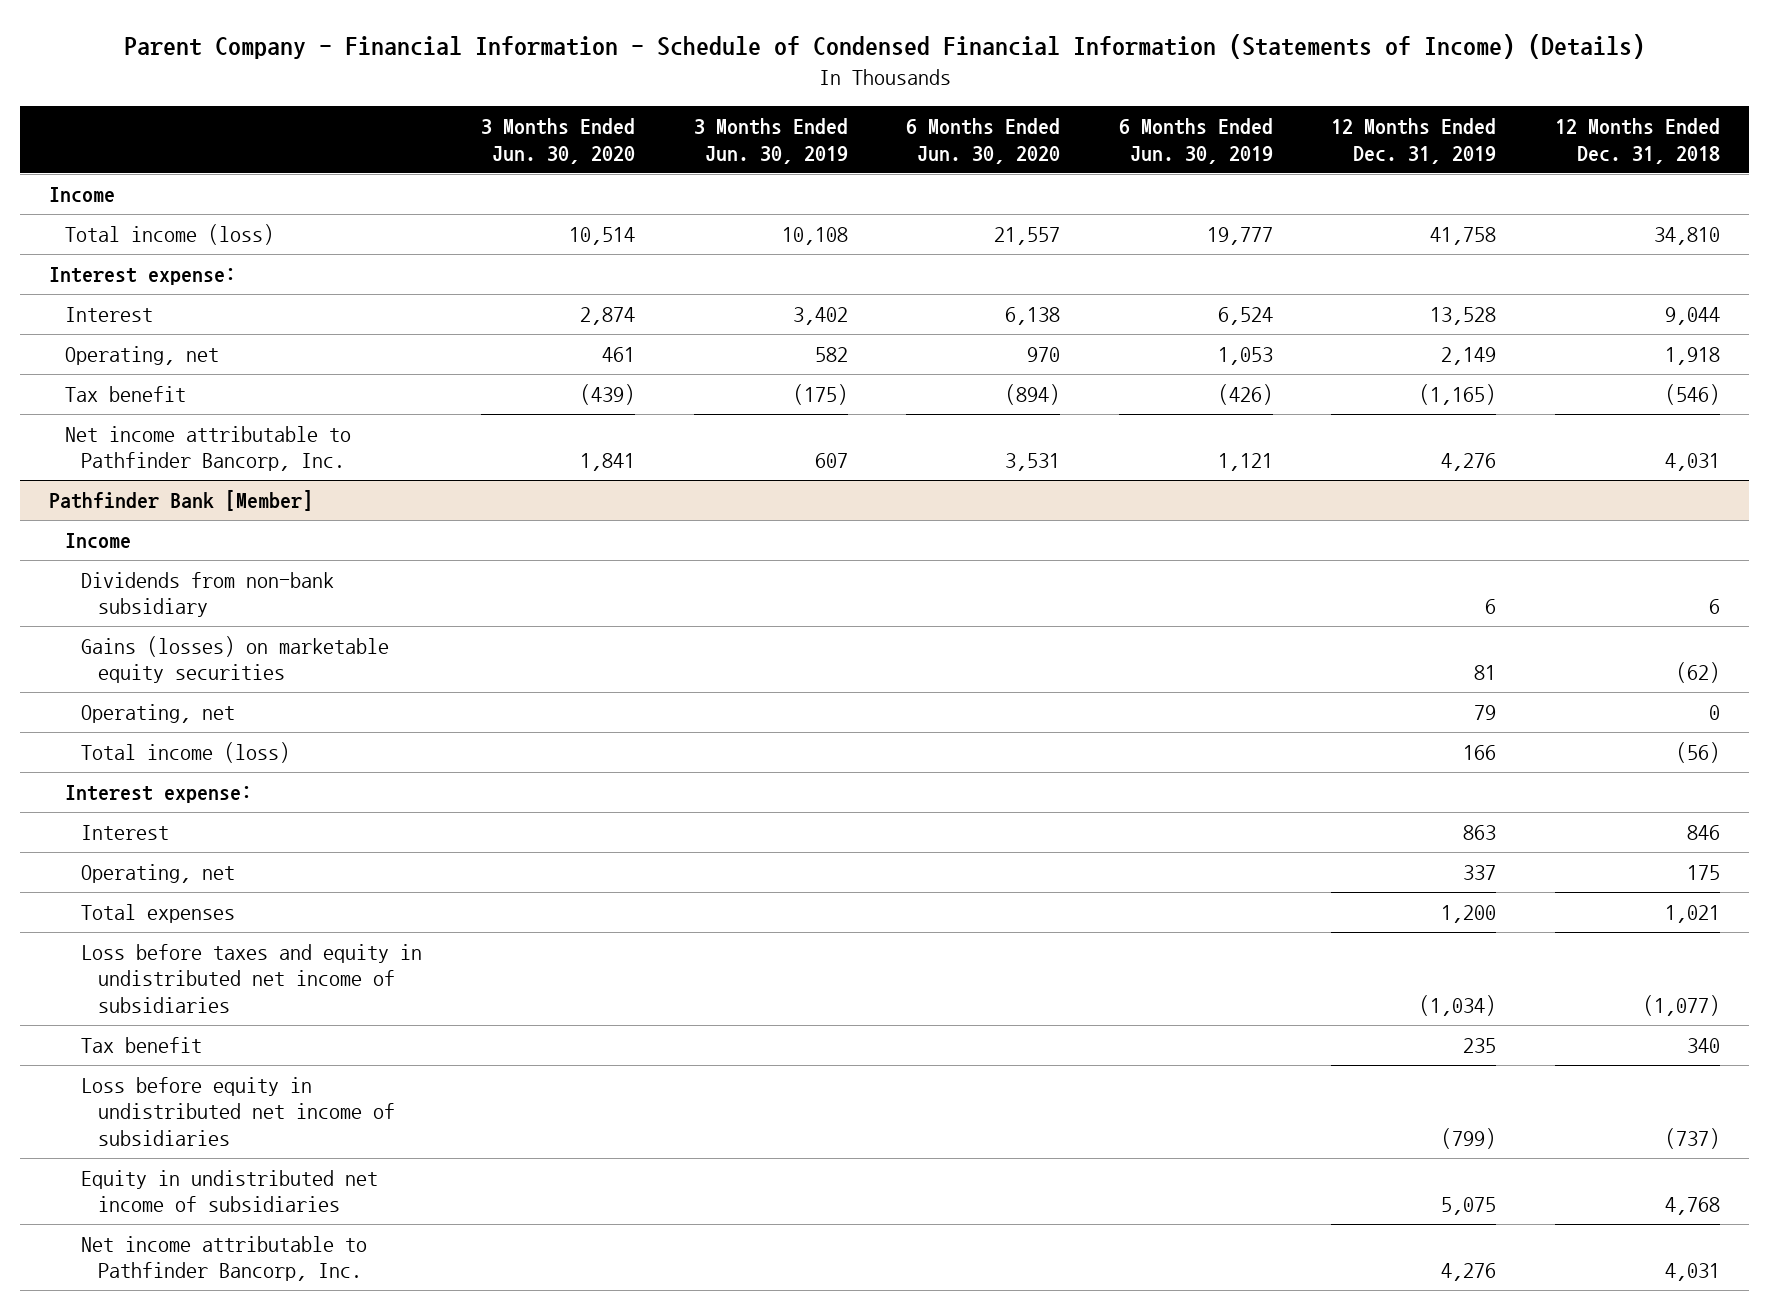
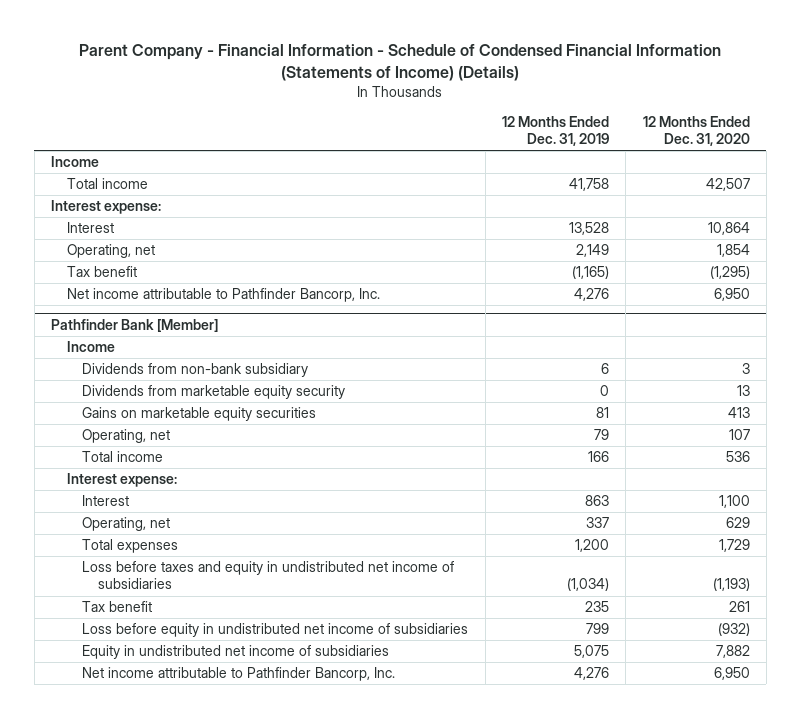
- | 3 Months Ended Jun. 30, 2020 | 3 Months Ended Jun. 30, 2019 | 6 Months Ended Jun. 30, 2020 | 6 Months Ended Jun. 30, 2019 | 12 Months Ended Dec. 31, 2019 | 12 Months Ended Dec. 31, 2018
+ | 12 Months Ended Dec. 31, 2019 | 12 Months Ended Dec. 31, 2020
- Total income (loss) | 10,514 | 10,108 | 21,557 | 19,777 | 41,758 | 34,810
+ Total income | 41,758 | 42,507
@ Pathfinder Bank [Member]
- Gains (losses) on marketable equity securities | | | | | 81 | (62)
+ Dividends from marketable equity security | 0 | 13
+ Gains on marketable equity securities | 81 | 413
- Total income (loss) | | | | | 166 | (56)
+ Total income | 166 | 536
- Loss before equity in undistributed net income of subsidiaries | | | | | (799) | (737)
+ Loss before equity in undistributed net income of subsidiaries | 799 | (932)

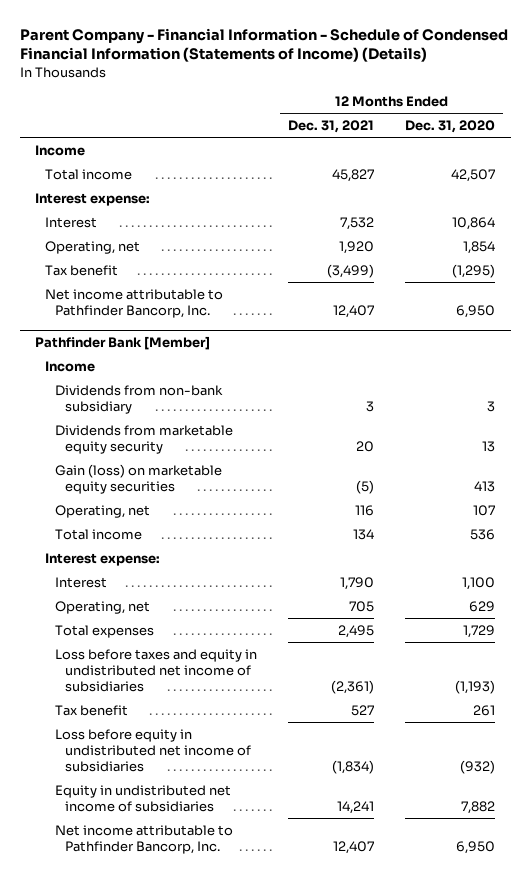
- | 12 Months Ended Dec. 31, 2019 | 12 Months Ended Dec. 31, 2020
+ | 12 Months Ended Dec. 31, 2021 | 12 Months Ended Dec. 31, 2020
@ Pathfinder Bank [Member]
- Gains on marketable equity securities | 81 | 413
+ Gain (loss) on marketable equity securities | (5) | 413

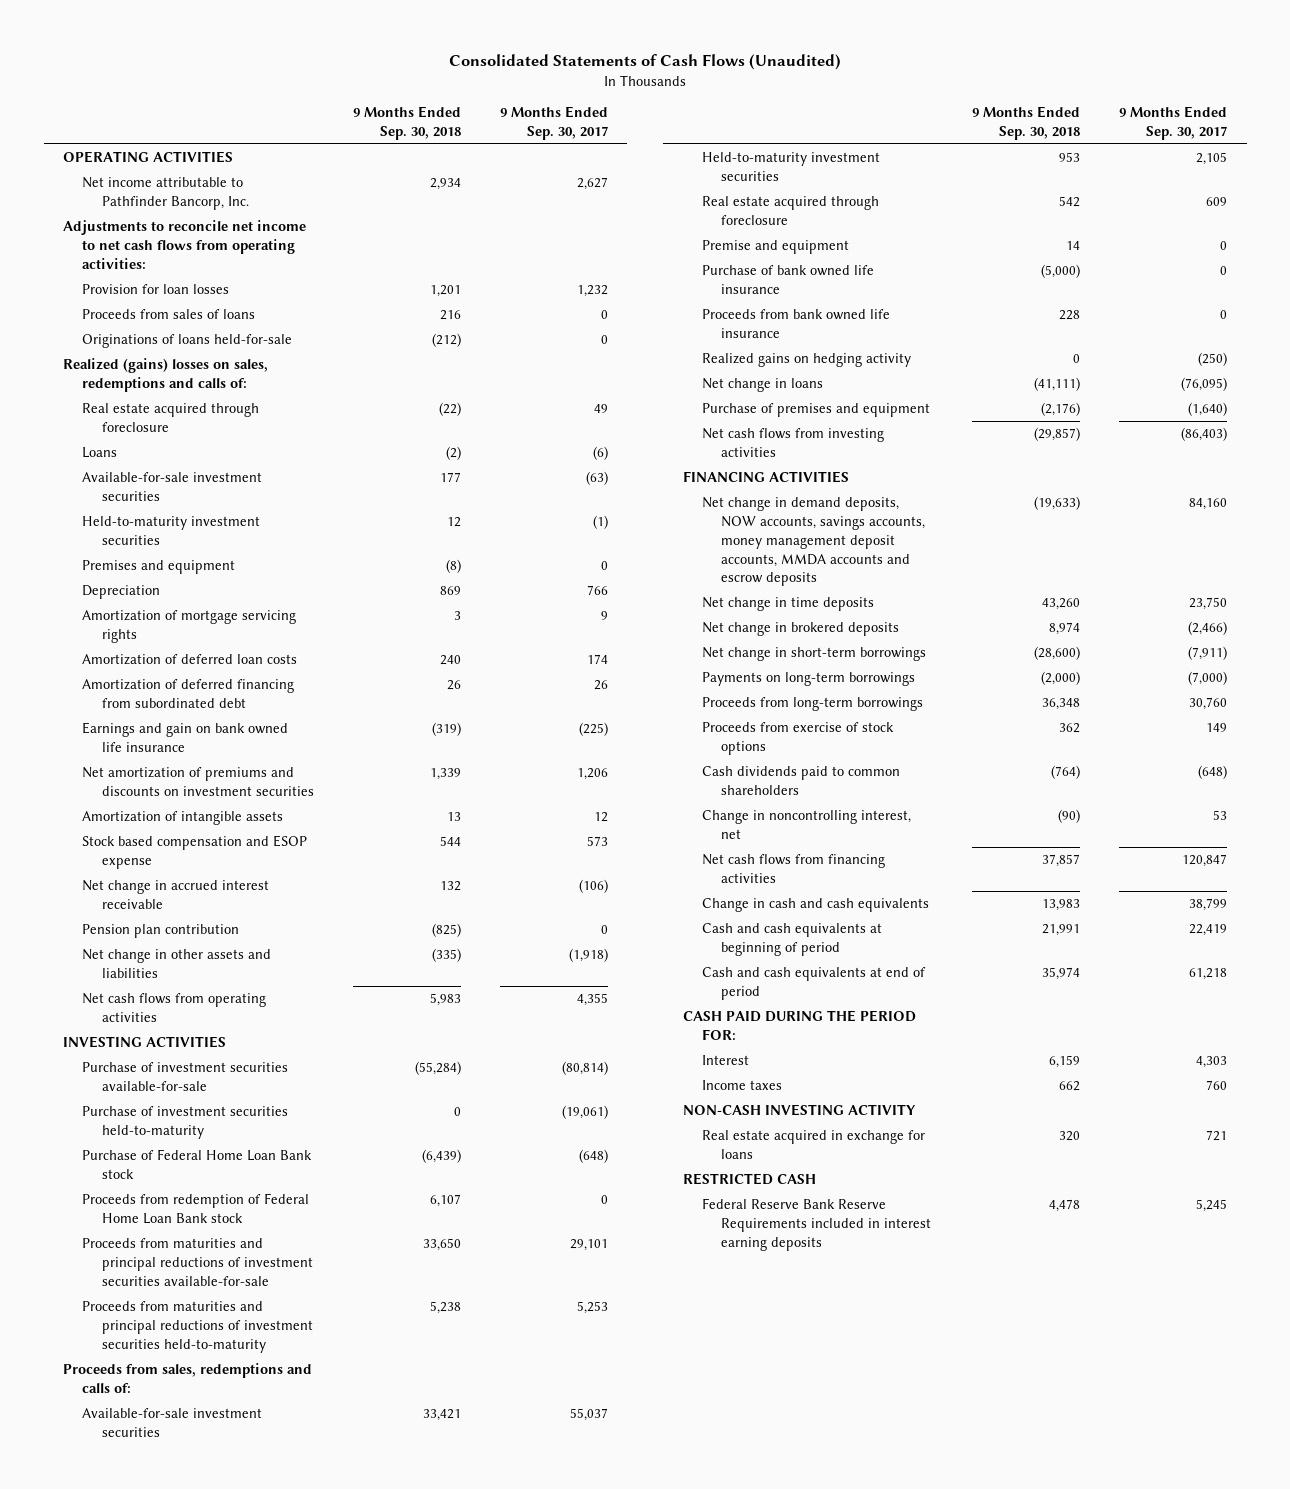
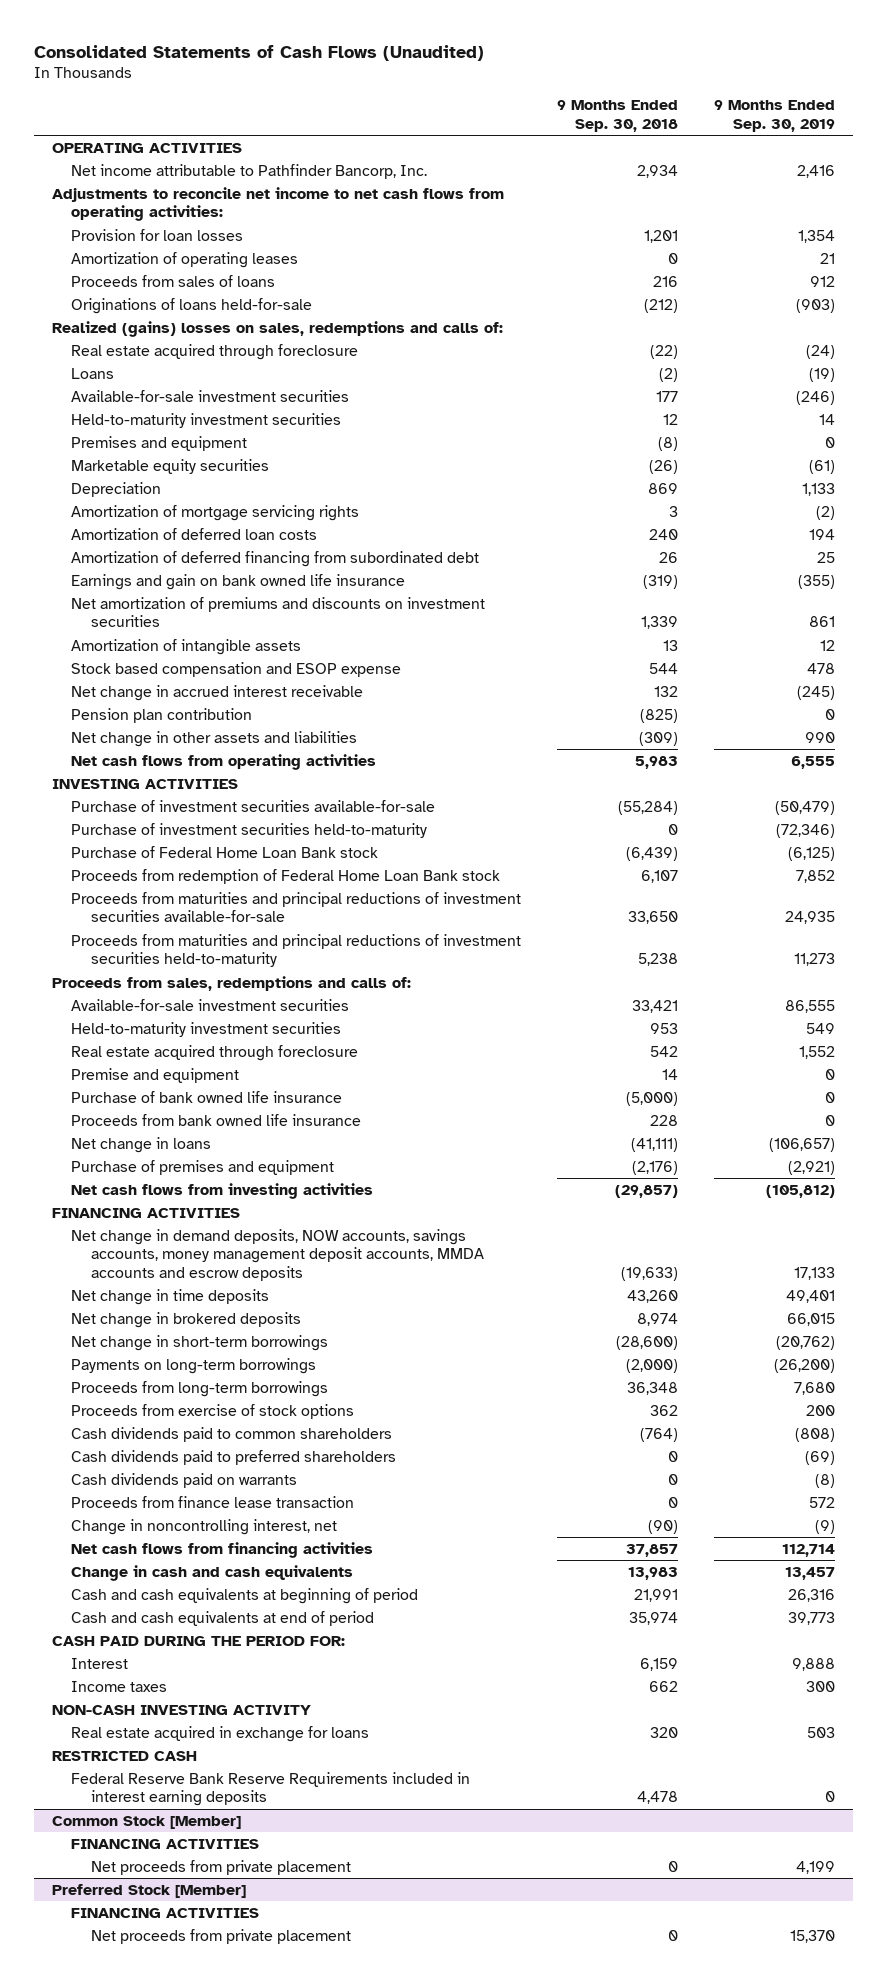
- | 9 Months Ended Sep. 30, 2018 | 9 Months Ended Sep. 30, 2017
+ | 9 Months Ended Sep. 30, 2018 | 9 Months Ended Sep. 30, 2019
+ Amortization of operating leases | 0 | 21
+ Marketable equity securities | (26) | (61)
- Net change in other assets and liabilities | (335) | (1,918)
+ Net change in other assets and liabilities | (309) | 990
- Realized gains on hedging activity | 0 | (250)
+ Cash dividends paid to preferred shareholders | 0 | (69)
+ Cash dividends paid on warrants | 0 | (8)
+ Proceeds from finance lease transaction | 0 | 572
+ Common Stock [Member]
+ FINANCING ACTIVITIES
+ Net proceeds from private placement | 0 | 4,199
+ Preferred Stock [Member]
+ FINANCING ACTIVITIES
+ Net proceeds from private placement | 0 | 15,370

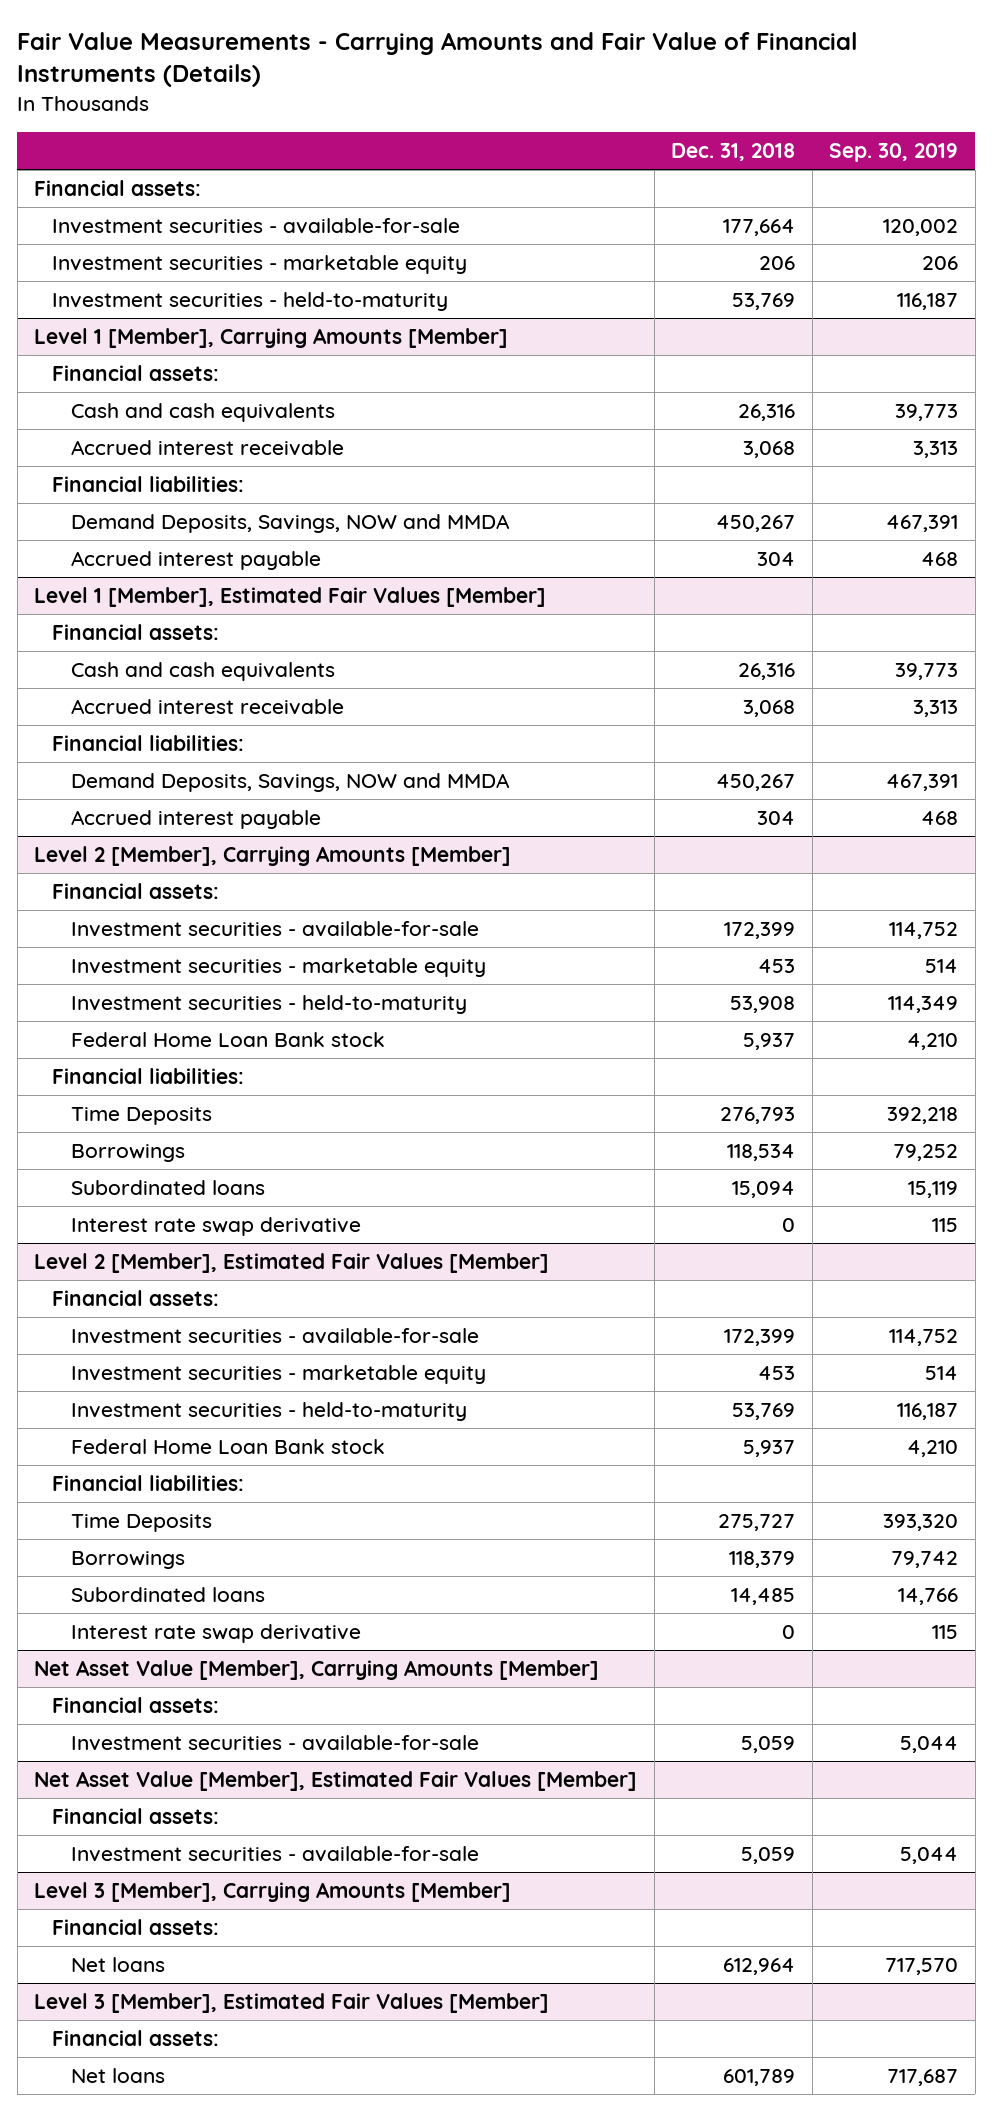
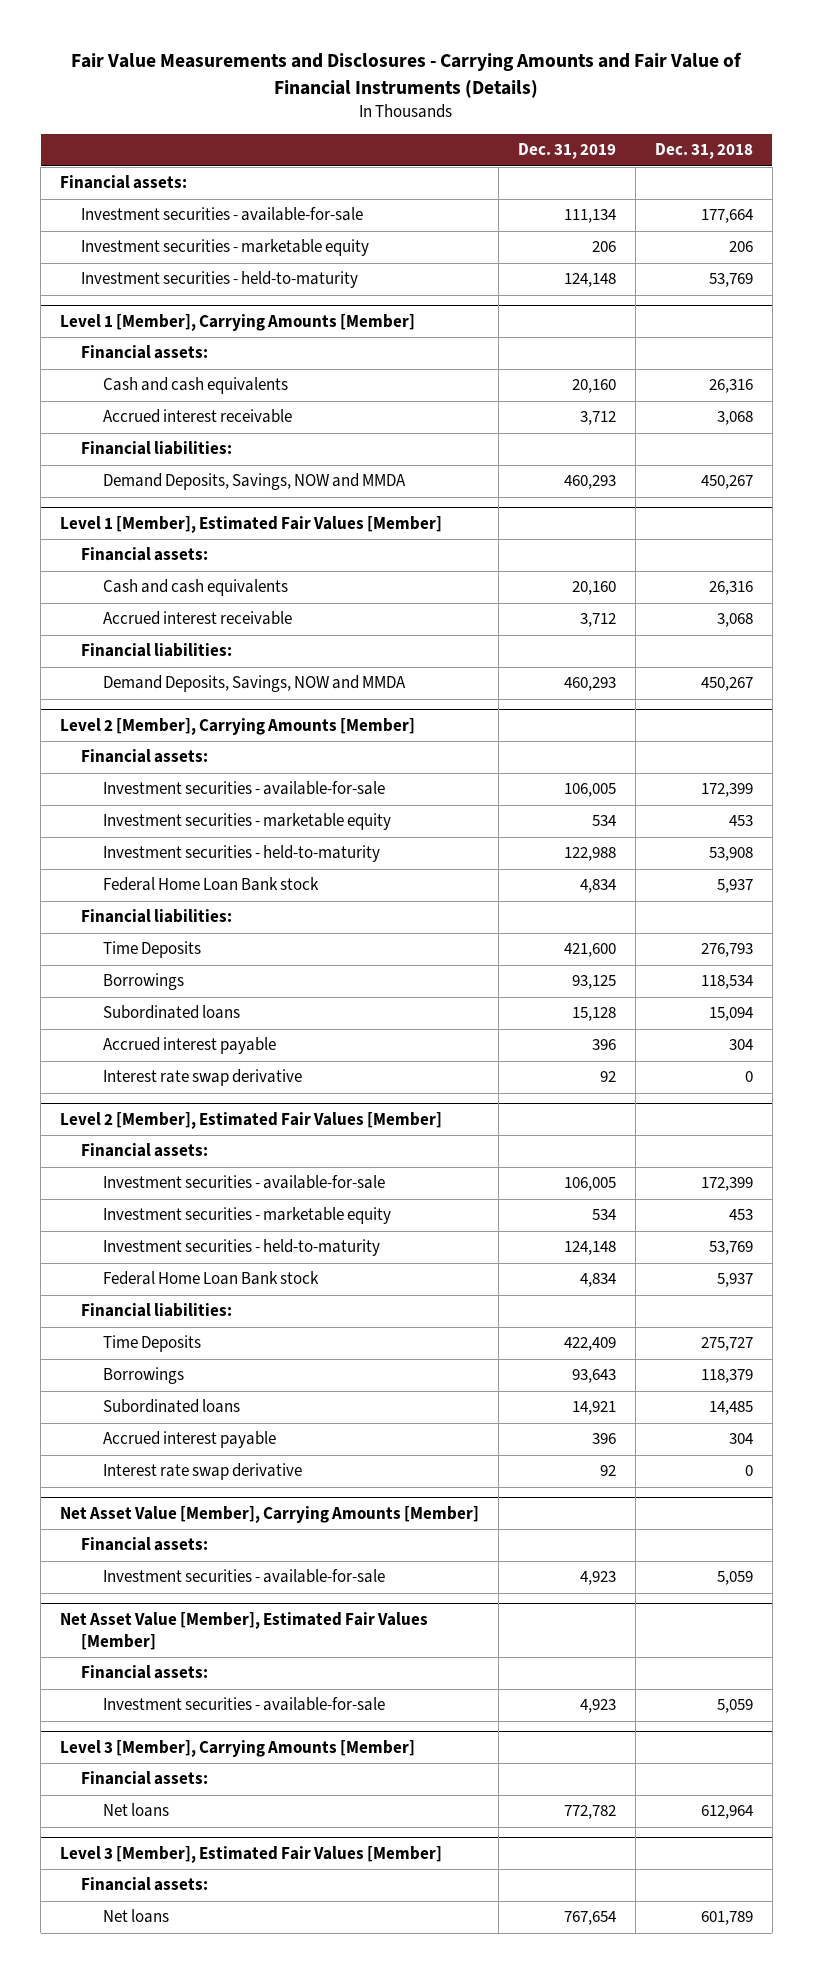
- Fair Value Measurements - Carrying Amounts and Fair Value of Financial Instruments (Details)
+ Fair Value Measurements and Disclosures - Carrying Amounts and Fair Value of Financial Instruments (Details)
- | Dec. 31, 2018 | Sep. 30, 2019
+ | Dec. 31, 2019 | Dec. 31, 2018
@ Level 1 [Member], Carrying Amounts [Member]
- Accrued interest payable | 304 | 468
@ Level 1 [Member], Estimated Fair Values [Member]
- Accrued interest payable | 304 | 468
@ Level 2 [Member], Carrying Amounts [Member]
+ Accrued interest payable | 396 | 304
@ Level 2 [Member], Estimated Fair Values [Member]
+ Accrued interest payable | 396 | 304

